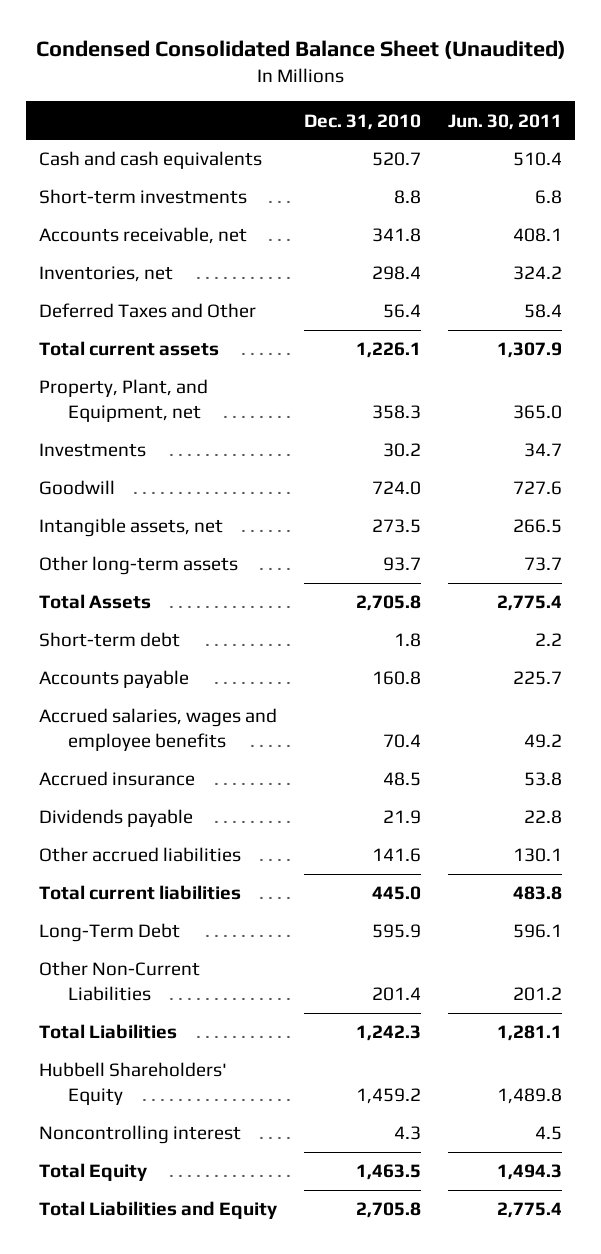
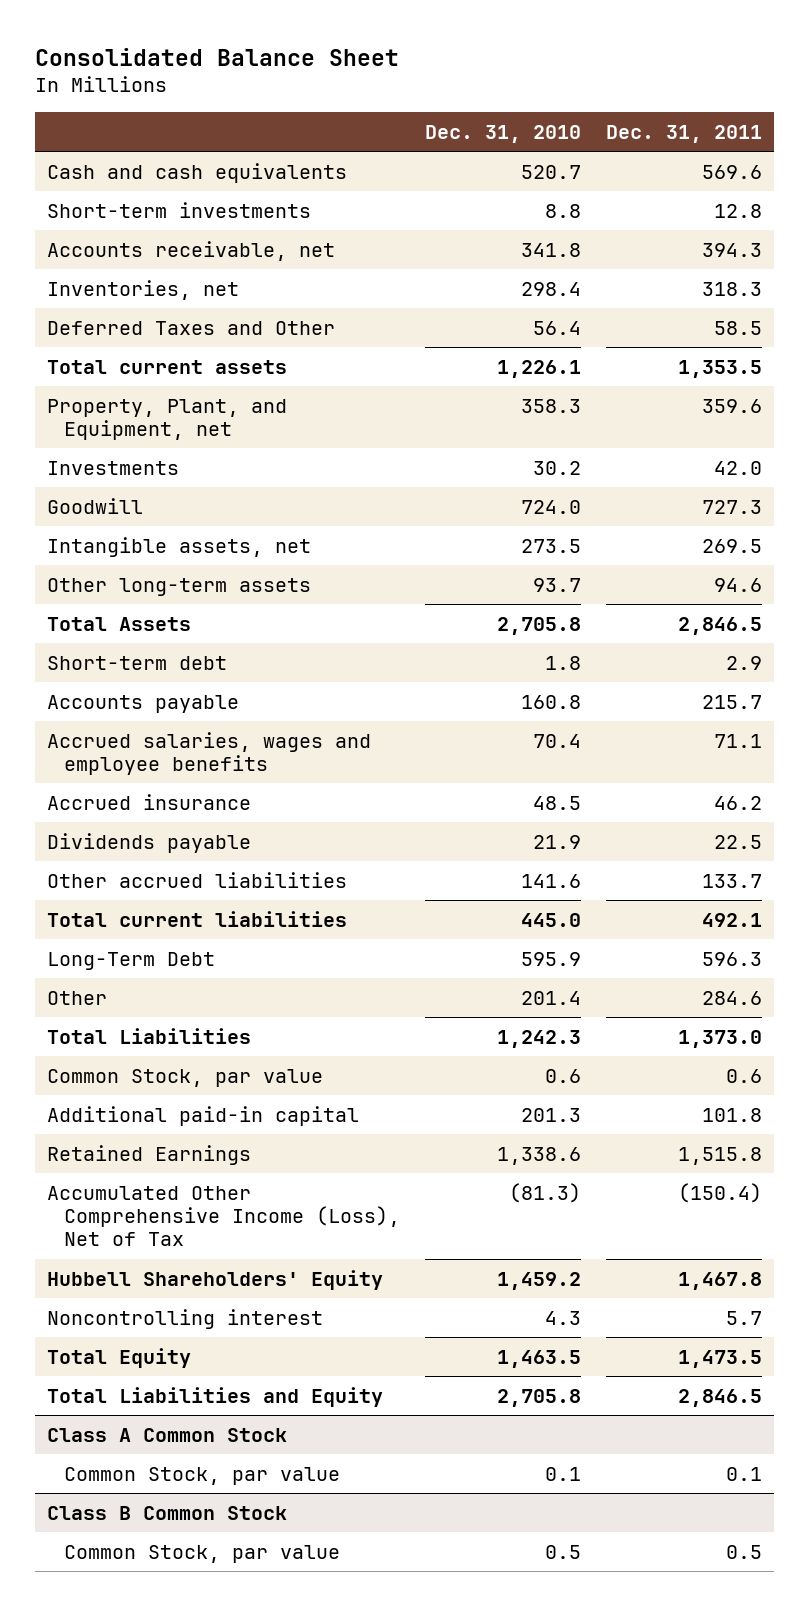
- Condensed Consolidated Balance Sheet (Unaudited)
+ Consolidated Balance Sheet
- | Dec. 31, 2010 | Jun. 30, 2011
+ | Dec. 31, 2010 | Dec. 31, 2011
- Other Non-Current Liabilities | 201.4 | 201.2
+ Other | 201.4 | 284.6
+ Common Stock, par value | 0.6 | 0.6
+ Additional paid-in capital | 201.3 | 101.8
+ Retained Earnings | 1,338.6 | 1,515.8
+ Accumulated Other Comprehensive Income (Loss), Net of Tax | (81.3) | (150.4)
+ Class A Common Stock
+ Common Stock, par value | 0.1 | 0.1
+ Class B Common Stock
+ Common Stock, par value | 0.5 | 0.5

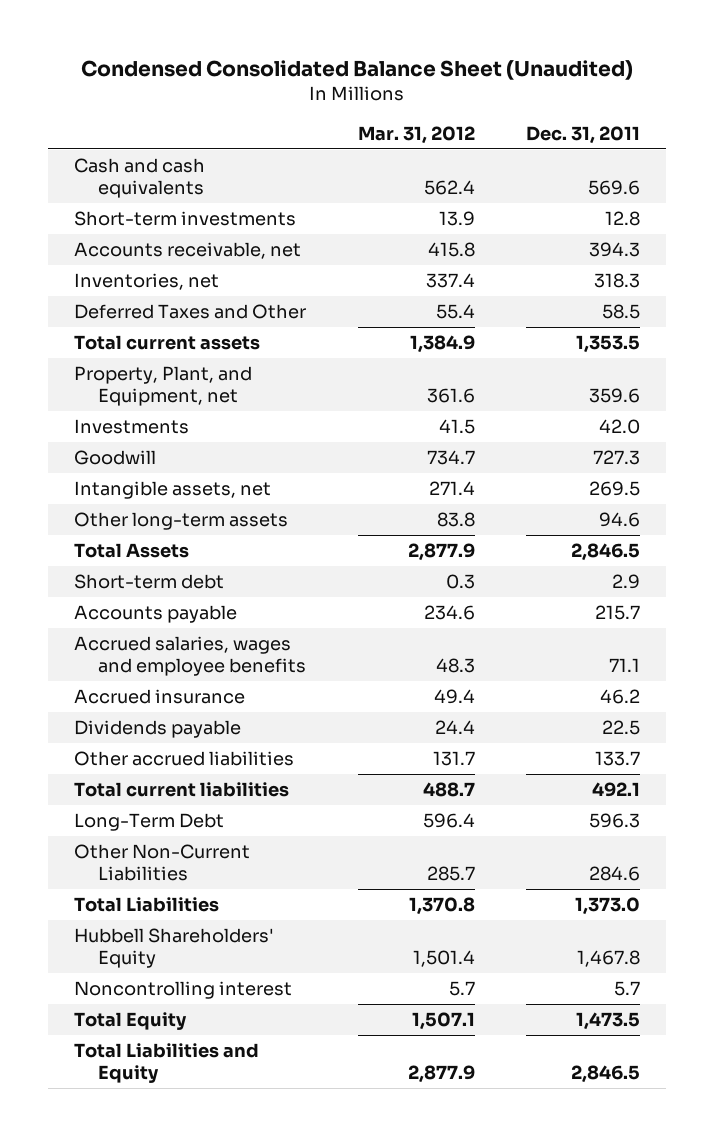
- Consolidated Balance Sheet
+ Condensed Consolidated Balance Sheet (Unaudited)
- | Dec. 31, 2010 | Dec. 31, 2011
+ | Mar. 31, 2012 | Dec. 31, 2011
- Other | 201.4 | 284.6
+ Other Non-Current Liabilities | 285.7 | 284.6
- Common Stock, par value | 0.6 | 0.6
- Additional paid-in capital | 201.3 | 101.8
- Retained Earnings | 1,338.6 | 1,515.8
- Accumulated Other Comprehensive Income (Loss), Net of Tax | (81.3) | (150.4)
- Class A Common Stock
- Common Stock, par value | 0.1 | 0.1
- Class B Common Stock
- Common Stock, par value | 0.5 | 0.5

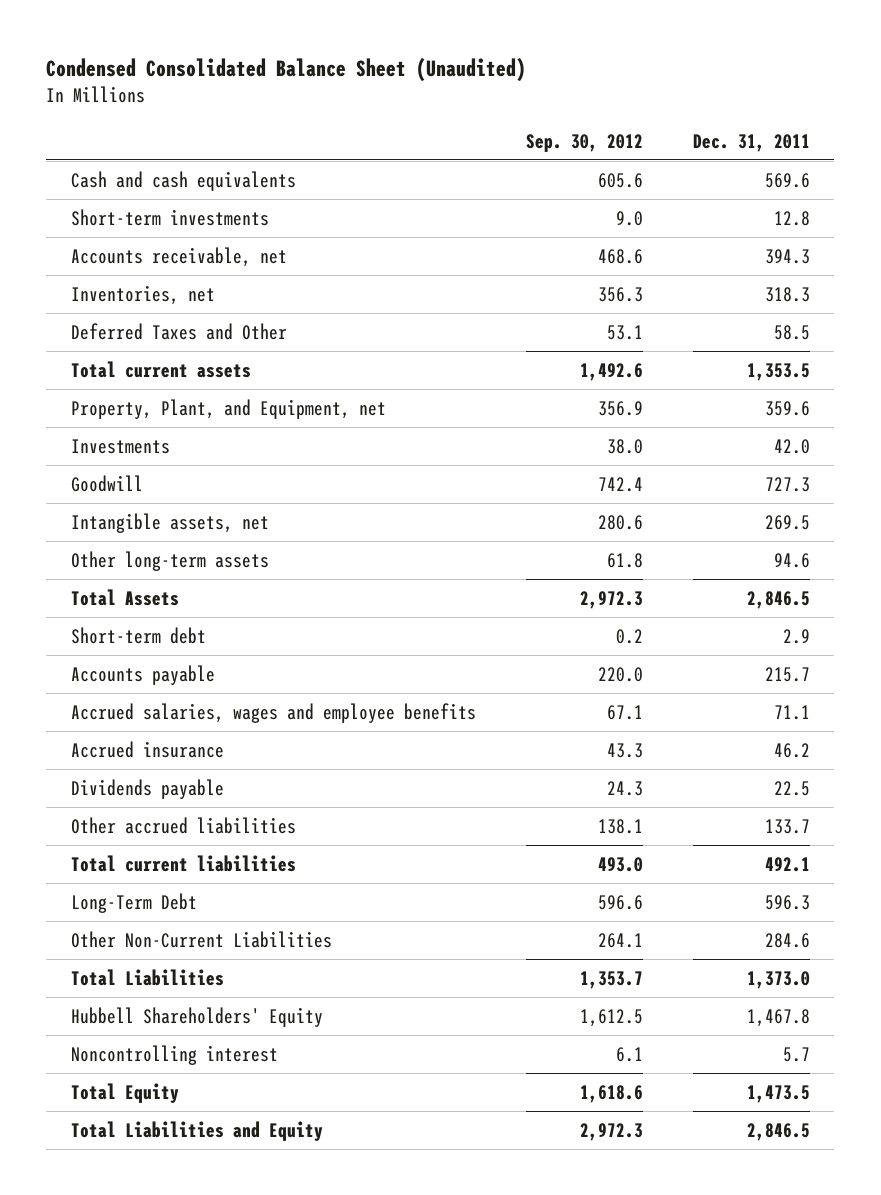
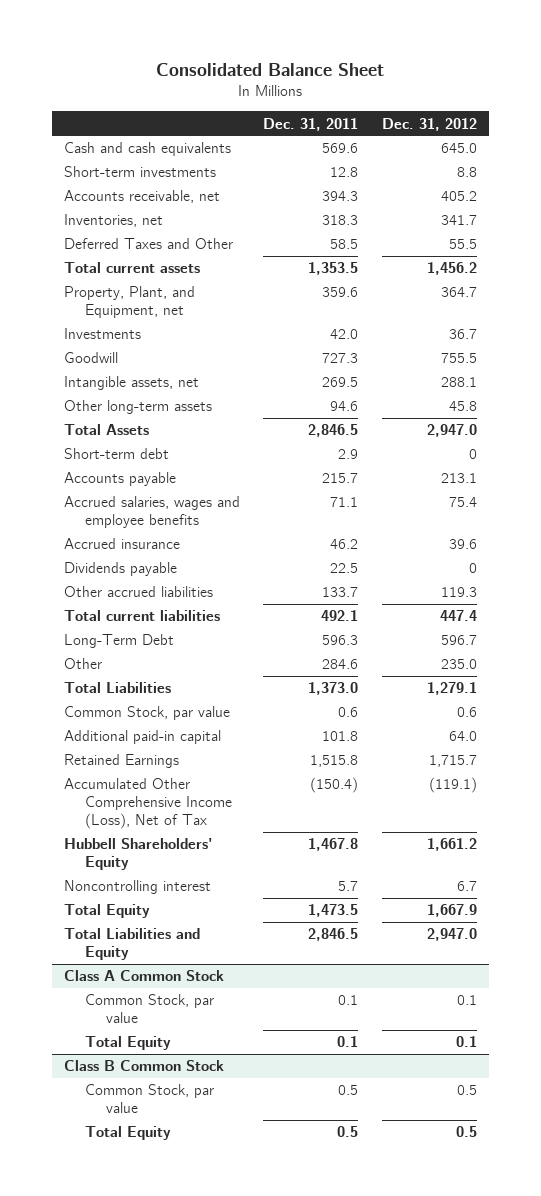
- Condensed Consolidated Balance Sheet (Unaudited)
+ Consolidated Balance Sheet
- | Sep. 30, 2012 | Dec. 31, 2011
+ | Dec. 31, 2011 | Dec. 31, 2012
- Other Non-Current Liabilities | 264.1 | 284.6
+ Other | 284.6 | 235.0
+ Common Stock, par value | 0.6 | 0.6
+ Additional paid-in capital | 101.8 | 64.0
+ Retained Earnings | 1,515.8 | 1,715.7
+ Accumulated Other Comprehensive Income (Loss), Net of Tax | (150.4) | (119.1)
+ Class A Common Stock
+ Common Stock, par value | 0.1 | 0.1
+ Total Equity | 0.1 | 0.1
+ Class B Common Stock
+ Common Stock, par value | 0.5 | 0.5
+ Total Equity | 0.5 | 0.5

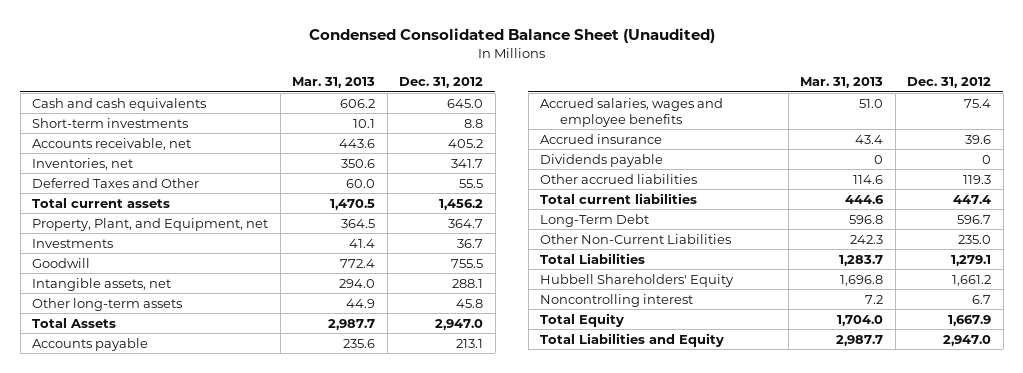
- Consolidated Balance Sheet
+ Condensed Consolidated Balance Sheet (Unaudited)
- | Dec. 31, 2011 | Dec. 31, 2012
+ | Mar. 31, 2013 | Dec. 31, 2012
- Short-term debt | 2.9 | 0
- Other | 284.6 | 235.0
+ Other Non-Current Liabilities | 242.3 | 235.0
- Common Stock, par value | 0.6 | 0.6
- Additional paid-in capital | 101.8 | 64.0
- Retained Earnings | 1,515.8 | 1,715.7
- Accumulated Other Comprehensive Income (Loss), Net of Tax | (150.4) | (119.1)
- Class A Common Stock
- Common Stock, par value | 0.1 | 0.1
- Total Equity | 0.1 | 0.1
- Class B Common Stock
- Common Stock, par value | 0.5 | 0.5
- Total Equity | 0.5 | 0.5

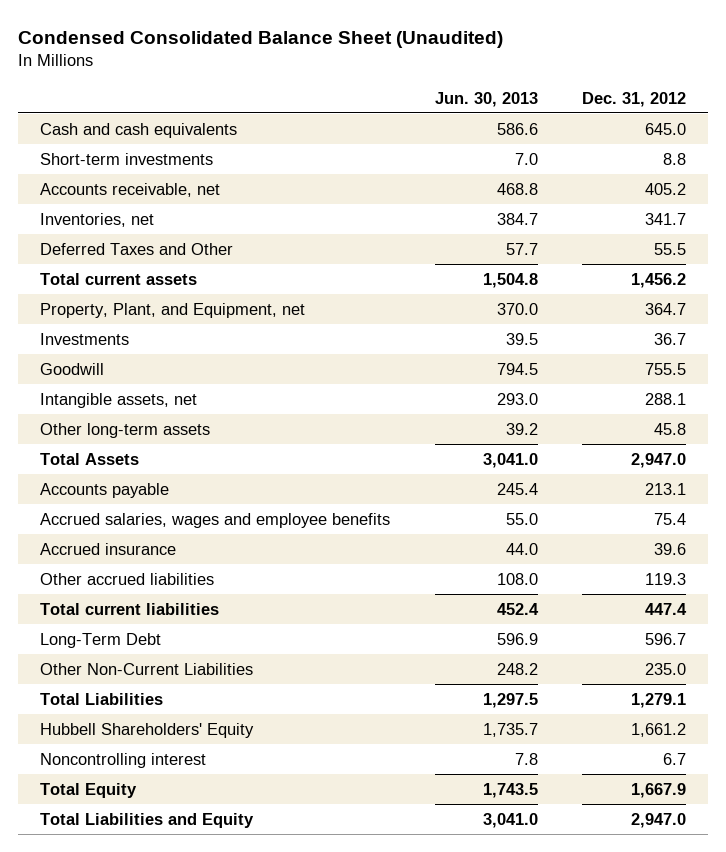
- | Mar. 31, 2013 | Dec. 31, 2012
+ | Jun. 30, 2013 | Dec. 31, 2012
- Dividends payable | 0 | 0

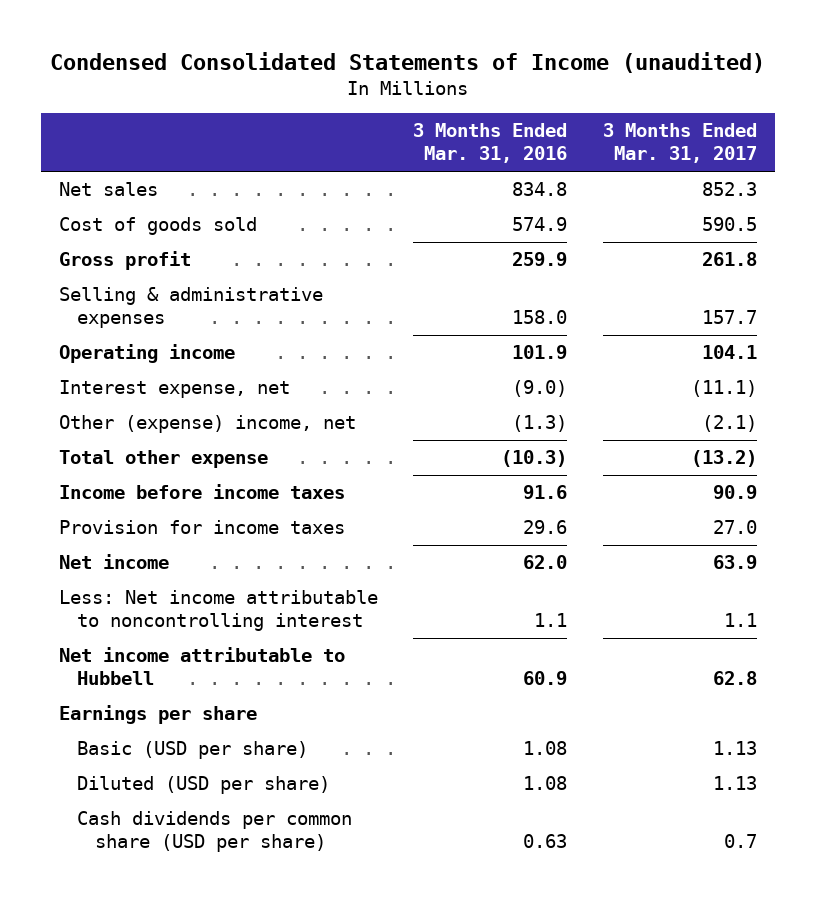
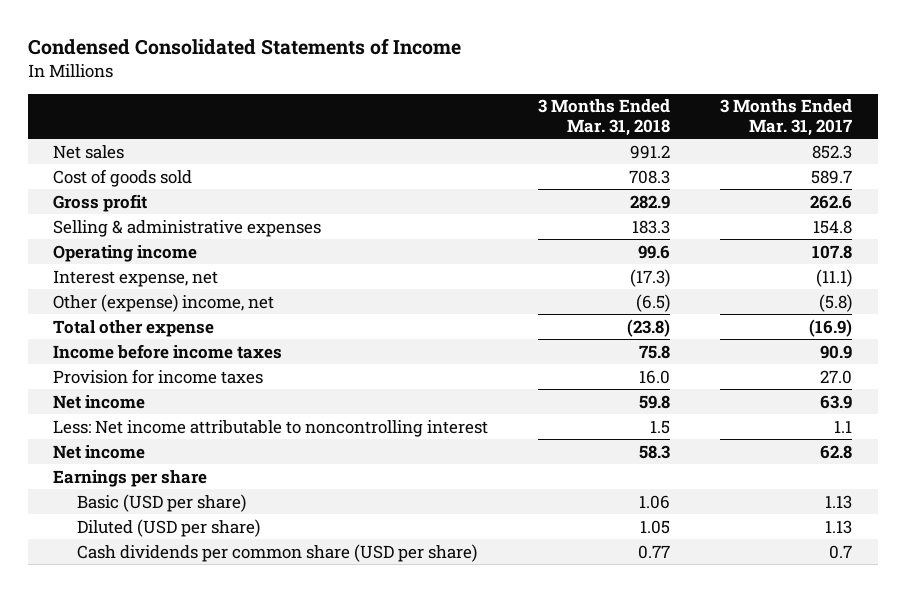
- Condensed Consolidated Statements of Income (unaudited)
+ Condensed Consolidated Statements of Income
- | 3 Months Ended Mar. 31, 2016 | 3 Months Ended Mar. 31, 2017
+ | 3 Months Ended Mar. 31, 2018 | 3 Months Ended Mar. 31, 2017
- Cost of goods sold | 574.9 | 590.5
- Gross profit | 259.9 | 261.8
- Selling & administrative expenses | 158.0 | 157.7
- Operating income | 101.9 | 104.1
+ Cost of goods sold | 708.3 | 589.7
+ Gross profit | 282.9 | 262.6
+ Selling & administrative expenses | 183.3 | 154.8
+ Operating income | 99.6 | 107.8
- Other (expense) income, net | (1.3) | (2.1)
- Total other expense | (10.3) | (13.2)
+ Other (expense) income, net | (6.5) | (5.8)
+ Total other expense | (23.8) | (16.9)
- Net income attributable to Hubbell | 60.9 | 62.8
+ Net income | 58.3 | 62.8

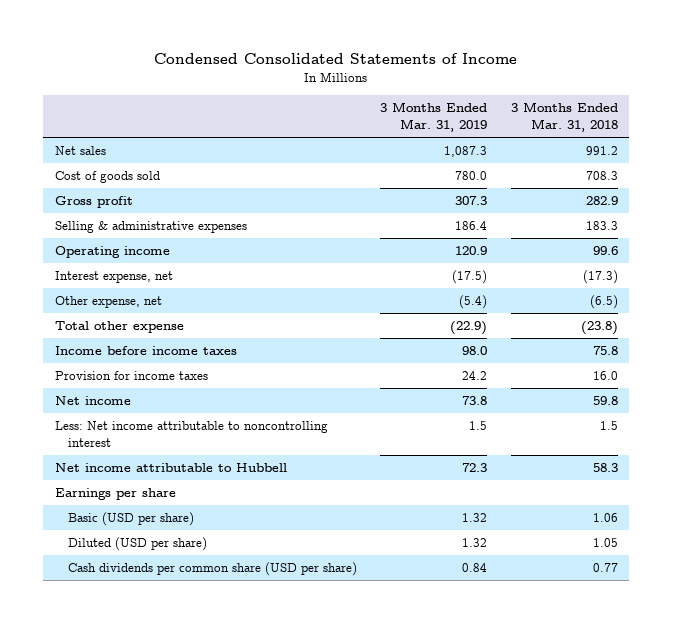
- | 3 Months Ended Mar. 31, 2018 | 3 Months Ended Mar. 31, 2017
+ | 3 Months Ended Mar. 31, 2019 | 3 Months Ended Mar. 31, 2018
- Other (expense) income, net | (6.5) | (5.8)
+ Other expense, net | (5.4) | (6.5)
- Net income | 58.3 | 62.8
+ Net income attributable to Hubbell | 72.3 | 58.3

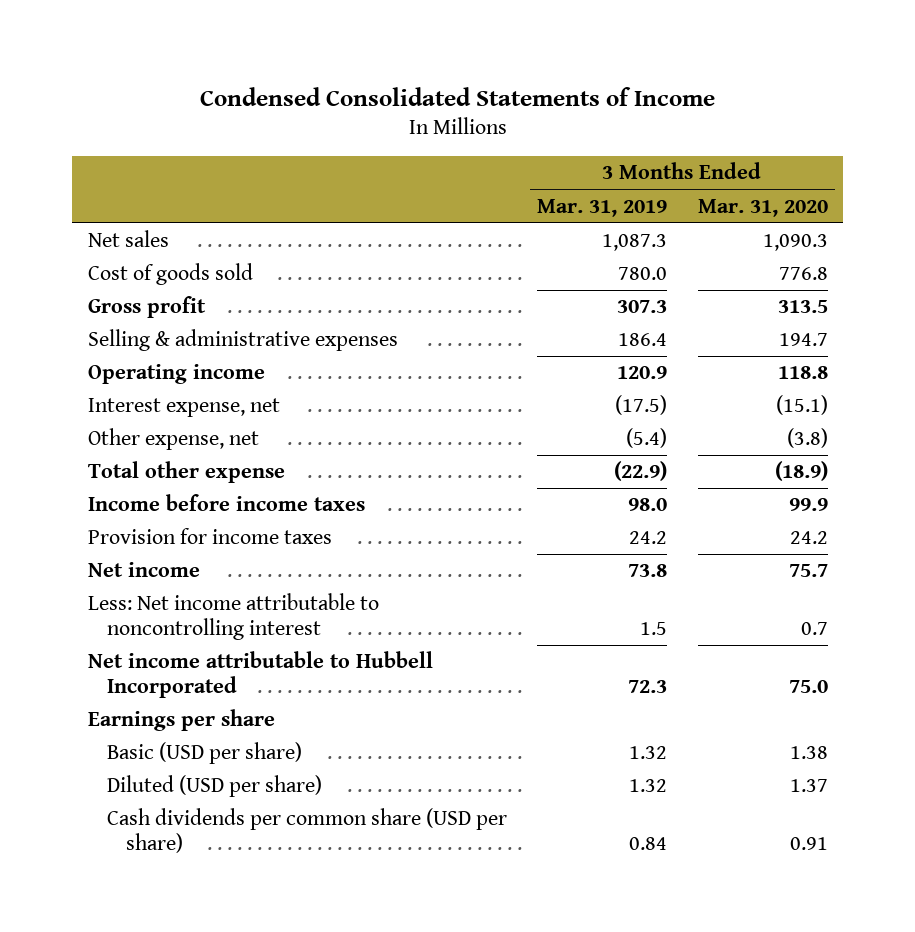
- | 3 Months Ended Mar. 31, 2019 | 3 Months Ended Mar. 31, 2018
+ | 3 Months Ended Mar. 31, 2019 | 3 Months Ended Mar. 31, 2020
- Net income attributable to Hubbell | 72.3 | 58.3
+ Net income attributable to Hubbell Incorporated | 72.3 | 75.0

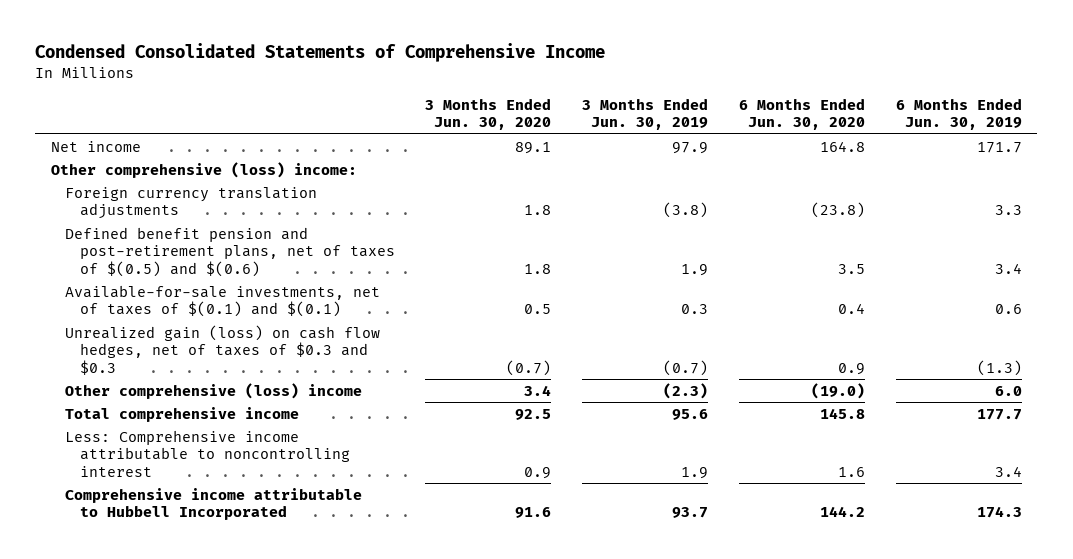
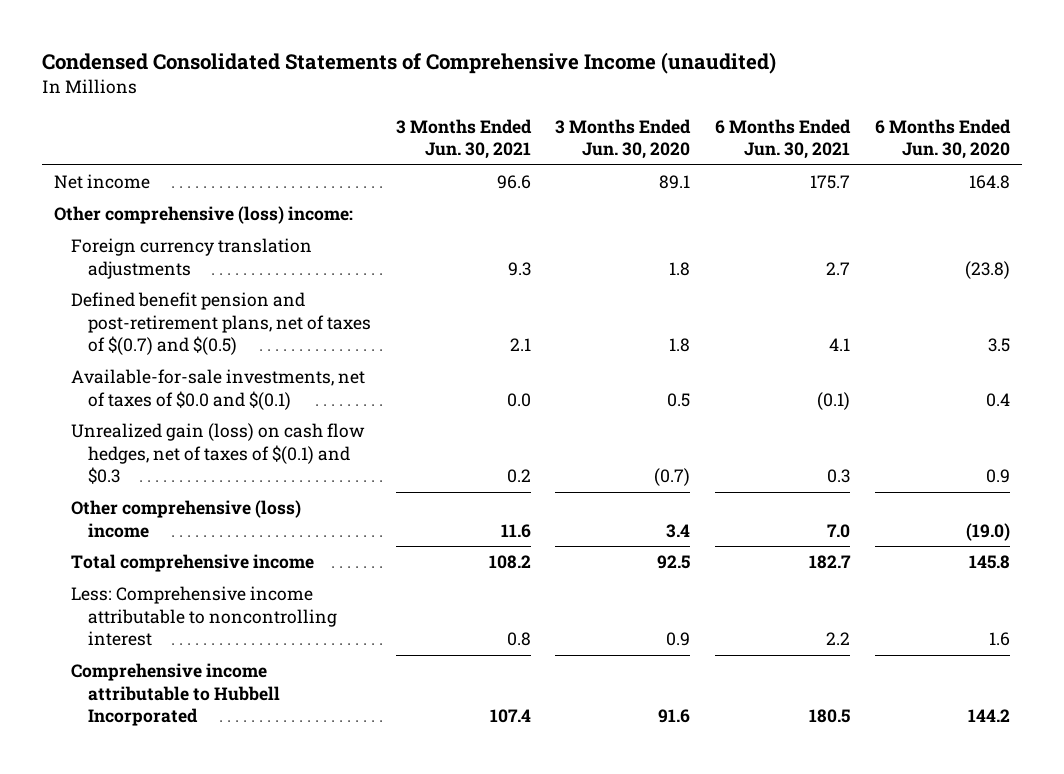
- Condensed Consolidated Statements of Comprehensive Income
+ Condensed Consolidated Statements of Comprehensive Income (unaudited)
- | 3 Months Ended Jun. 30, 2020 | 3 Months Ended Jun. 30, 2019 | 6 Months Ended Jun. 30, 2020 | 6 Months Ended Jun. 30, 2019
+ | 3 Months Ended Jun. 30, 2021 | 3 Months Ended Jun. 30, 2020 | 6 Months Ended Jun. 30, 2021 | 6 Months Ended Jun. 30, 2020
- Defined benefit pension and post-retirement plans, net of taxes of $(0.5) and $(0.6) | 1.8 | 1.9 | 3.5 | 3.4
- Available-for-sale investments, net of taxes of $(0.1) and $(0.1) | 0.5 | 0.3 | 0.4 | 0.6
- Unrealized gain (loss) on cash flow hedges, net of taxes of $0.3 and $0.3 | (0.7) | (0.7) | 0.9 | (1.3)
+ Defined benefit pension and post-retirement plans, net of taxes of $(0.7) and $(0.5) | 2.1 | 1.8 | 4.1 | 3.5
+ Available-for-sale investments, net of taxes of $0.0 and $(0.1) | 0.0 | 0.5 | (0.1) | 0.4
+ Unrealized gain (loss) on cash flow hedges, net of taxes of $(0.1) and $0.3 | 0.2 | (0.7) | 0.3 | 0.9

